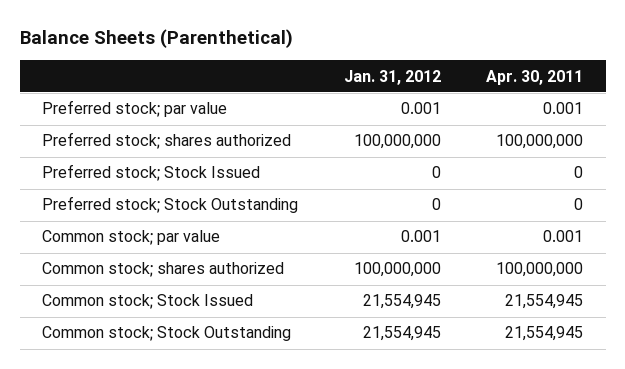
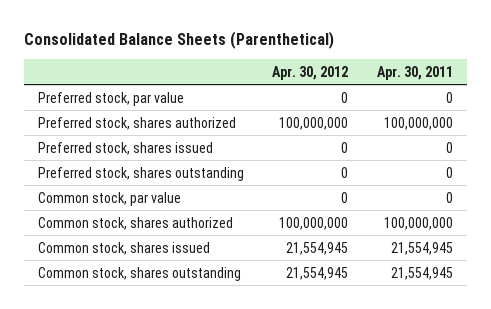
- Balance Sheets (Parenthetical)
+ Consolidated Balance Sheets (Parenthetical)
- | Jan. 31, 2012 | Apr. 30, 2011
+ | Apr. 30, 2012 | Apr. 30, 2011
- Preferred stock; par value | 0.001 | 0.001
- Preferred stock; shares authorized | 100,000,000 | 100,000,000
- Preferred stock; Stock Issued | 0 | 0
- Preferred stock; Stock Outstanding | 0 | 0
- Common stock; par value | 0.001 | 0.001
- Common stock; shares authorized | 100,000,000 | 100,000,000
- Common stock; Stock Issued | 21,554,945 | 21,554,945
- Common stock; Stock Outstanding | 21,554,945 | 21,554,945
+ Preferred stock, par value | 0 | 0
+ Preferred stock, shares authorized | 100,000,000 | 100,000,000
+ Preferred stock, shares issued | 0 | 0
+ Preferred stock, shares outstanding | 0 | 0
+ Common stock, par value | 0 | 0
+ Common stock, shares authorized | 100,000,000 | 100,000,000
+ Common stock, shares issued | 21,554,945 | 21,554,945
+ Common stock, shares outstanding | 21,554,945 | 21,554,945

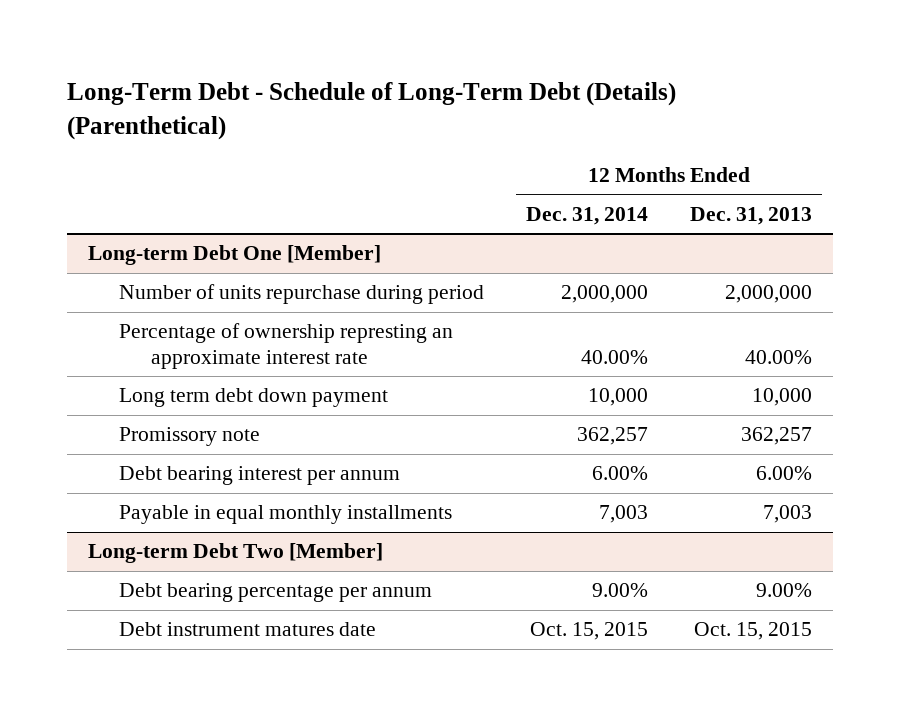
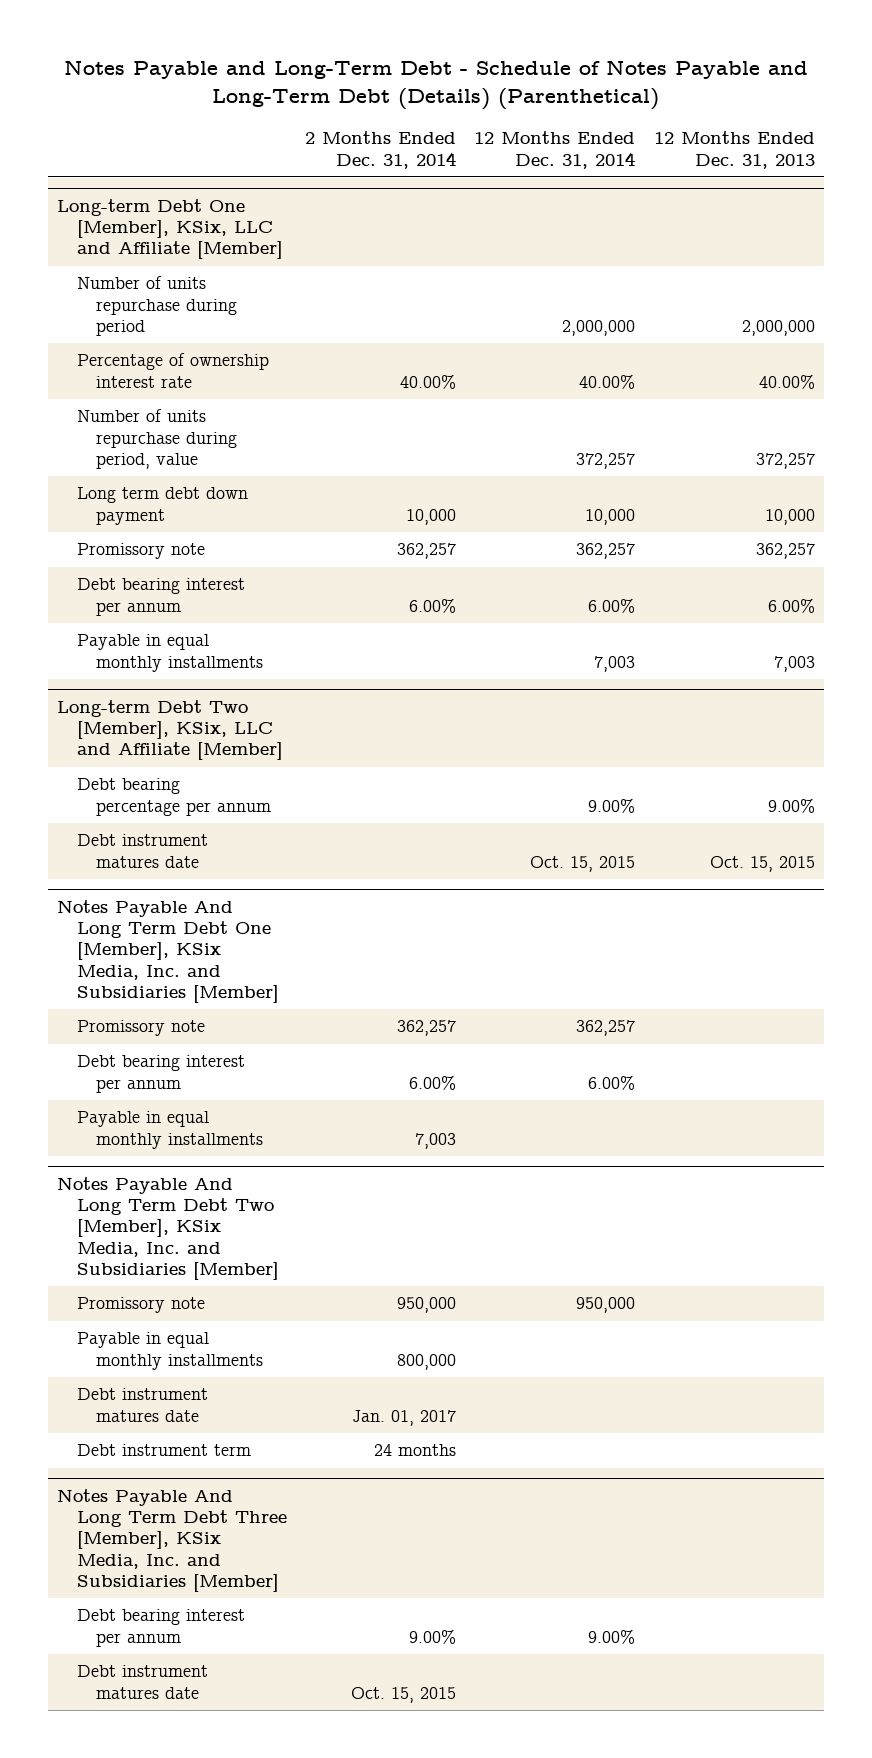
- Long-Term Debt - Schedule of Long-Term Debt (Details) (Parenthetical)
+ Notes Payable and Long-Term Debt - Schedule of Notes Payable and Long-Term Debt (Details) (Parenthetical)
- | 12 Months Ended Dec. 31, 2014 | 12 Months Ended Dec. 31, 2013
+ | 2 Months Ended Dec. 31, 2014 | 12 Months Ended Dec. 31, 2014 | 12 Months Ended Dec. 31, 2013
- Long-term Debt One [Member]
+ Long-term Debt One [Member], KSix, LLC and Affiliate [Member]
- Percentage of ownership represting an approximate interest rate | 40.00% | 40.00%
+ Percentage of ownership interest rate | 40.00% | 40.00% | 40.00%
+ Number of units repurchase during period, value | | 372,257 | 372,257
- Long-term Debt Two [Member]
+ Long-term Debt Two [Member], KSix, LLC and Affiliate [Member]
+ Notes Payable And Long Term Debt One [Member], KSix Media, Inc. and Subsidiaries [Member]
+ Promissory note | 362,257 | 362,257 |
+ Debt bearing interest per annum | 6.00% | 6.00% |
+ Payable in equal monthly installments | 7,003 | |
+ Notes Payable And Long Term Debt Two [Member], KSix Media, Inc. and Subsidiaries [Member]
+ Promissory note | 950,000 | 950,000 |
+ Payable in equal monthly installments | 800,000 | |
+ Debt instrument matures date | Jan. 01, 2017 | |
+ Debt instrument term | 24 months | |
+ Notes Payable And Long Term Debt Three [Member], KSix Media, Inc. and Subsidiaries [Member]
+ Debt bearing interest per annum | 9.00% | 9.00% |
+ Debt instrument matures date | Oct. 15, 2015 | |

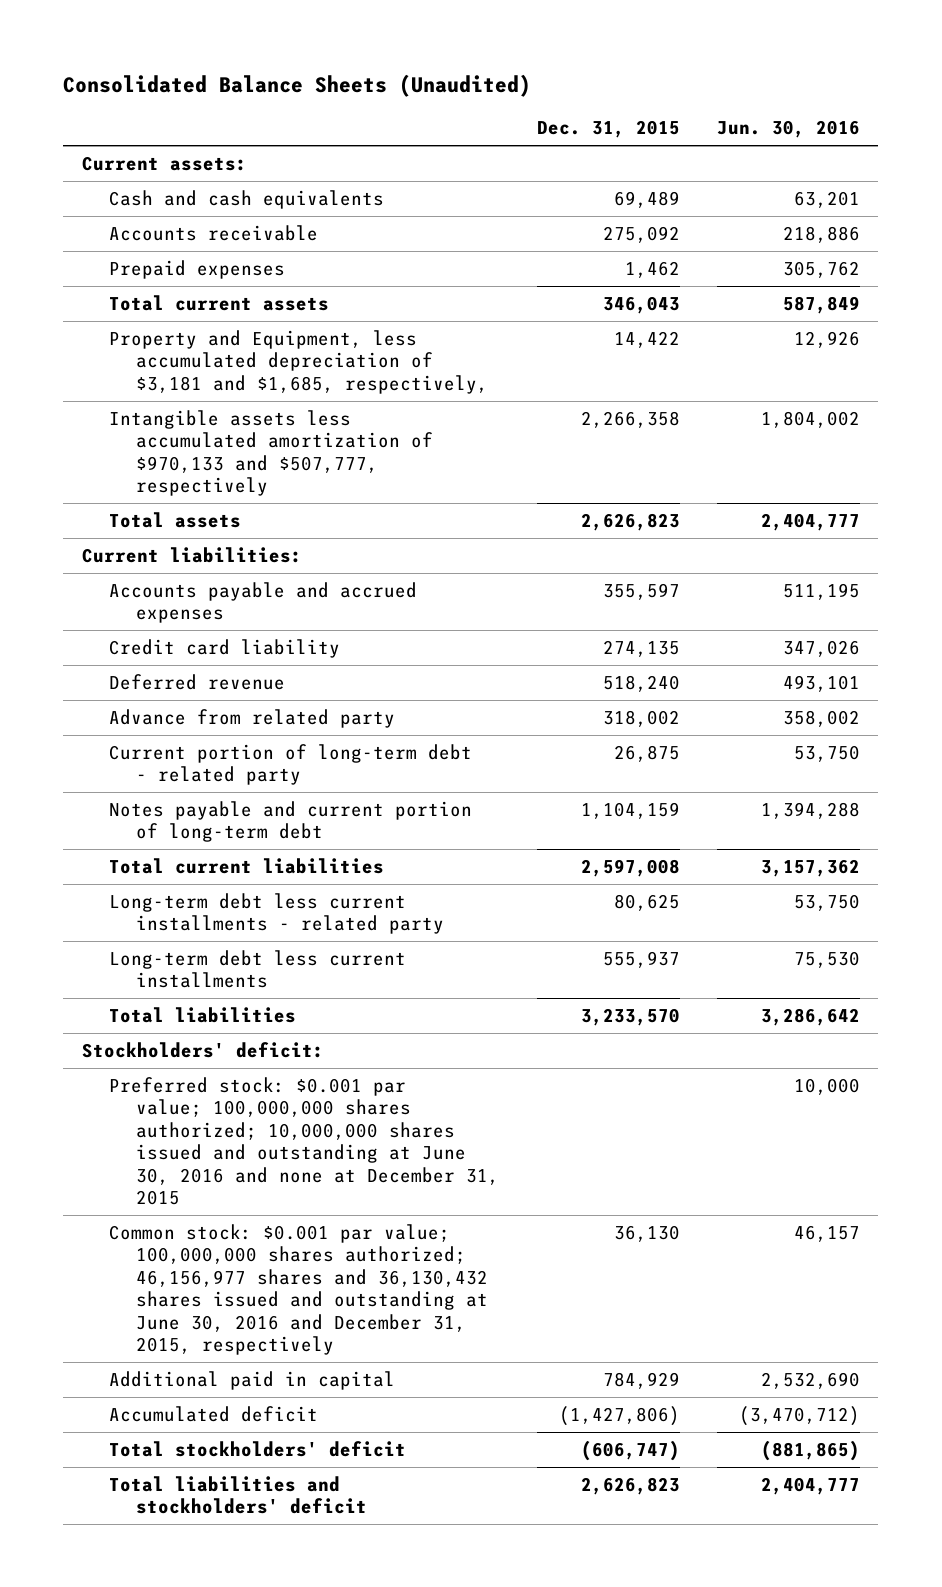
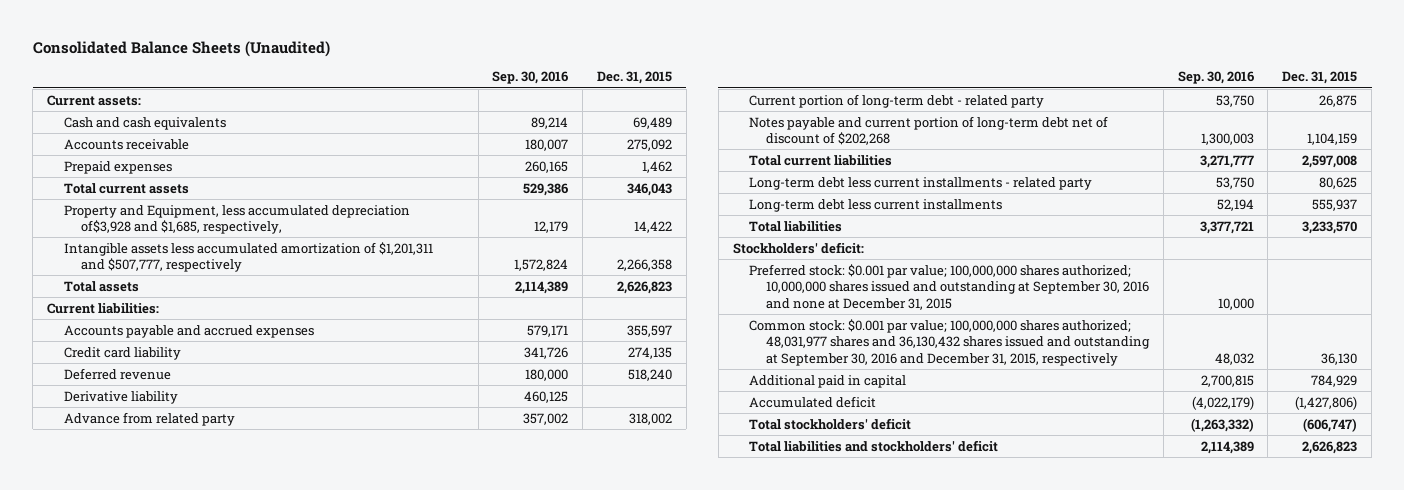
- | Dec. 31, 2015 | Jun. 30, 2016
+ | Sep. 30, 2016 | Dec. 31, 2015
- Property and Equipment, less accumulated depreciation of $3,181 and $1,685, respectively, | 14,422 | 12,926
- Intangible assets less accumulated amortization of $970,133 and $507,777, respectively | 2,266,358 | 1,804,002
+ Property and Equipment, less accumulated depreciation of$3,928 and $1,685, respectively, | 12,179 | 14,422
+ Intangible assets less accumulated amortization of $1,201,311 and $507,777, respectively | 1,572,824 | 2,266,358
+ Derivative liability | 460,125 |
- Notes payable and current portion of long-term debt | 1,104,159 | 1,394,288
+ Notes payable and current portion of long-term debt net of discount of $202,268 | 1,300,003 | 1,104,159
- Preferred stock: $0.001 par value; 100,000,000 shares authorized; 10,000,000 shares issued and outstanding at June 30, 2016 and none at December 31, 2015 | | 10,000
- Common stock: $0.001 par value; 100,000,000 shares authorized; 46,156,977 shares and 36,130,432 shares issued and outstanding at June 30, 2016 and December 31, 2015, respectively | 36,130 | 46,157
+ Preferred stock: $0.001 par value; 100,000,000 shares authorized; 10,000,000 shares issued and outstanding at September 30, 2016 and none at December 31, 2015 | 10,000 |
+ Common stock: $0.001 par value; 100,000,000 shares authorized; 48,031,977 shares and 36,130,432 shares issued and outstanding at September 30, 2016 and December 31, 2015, respectively | 48,032 | 36,130

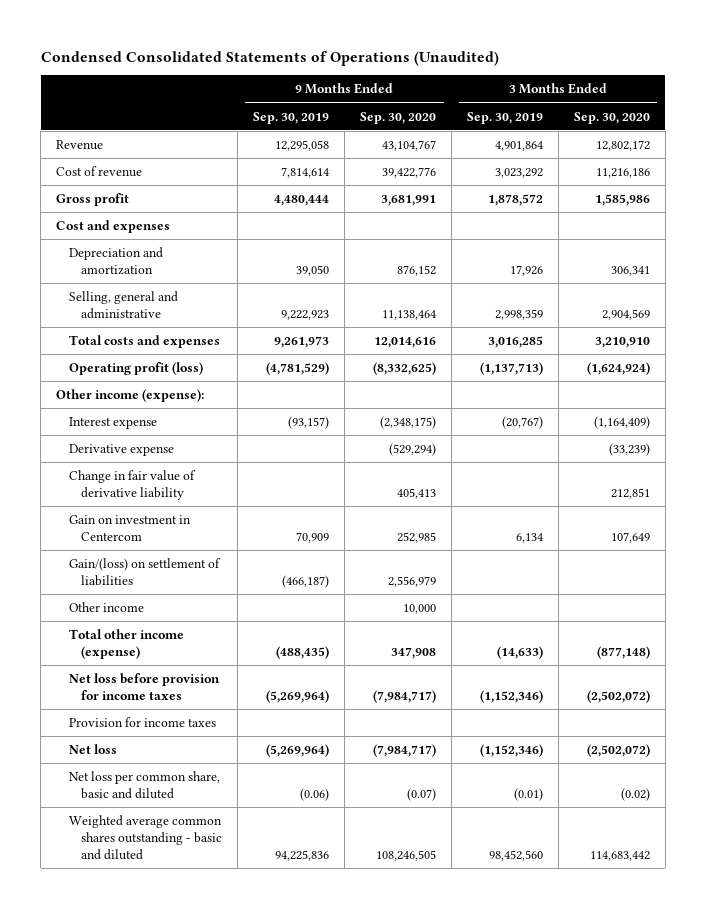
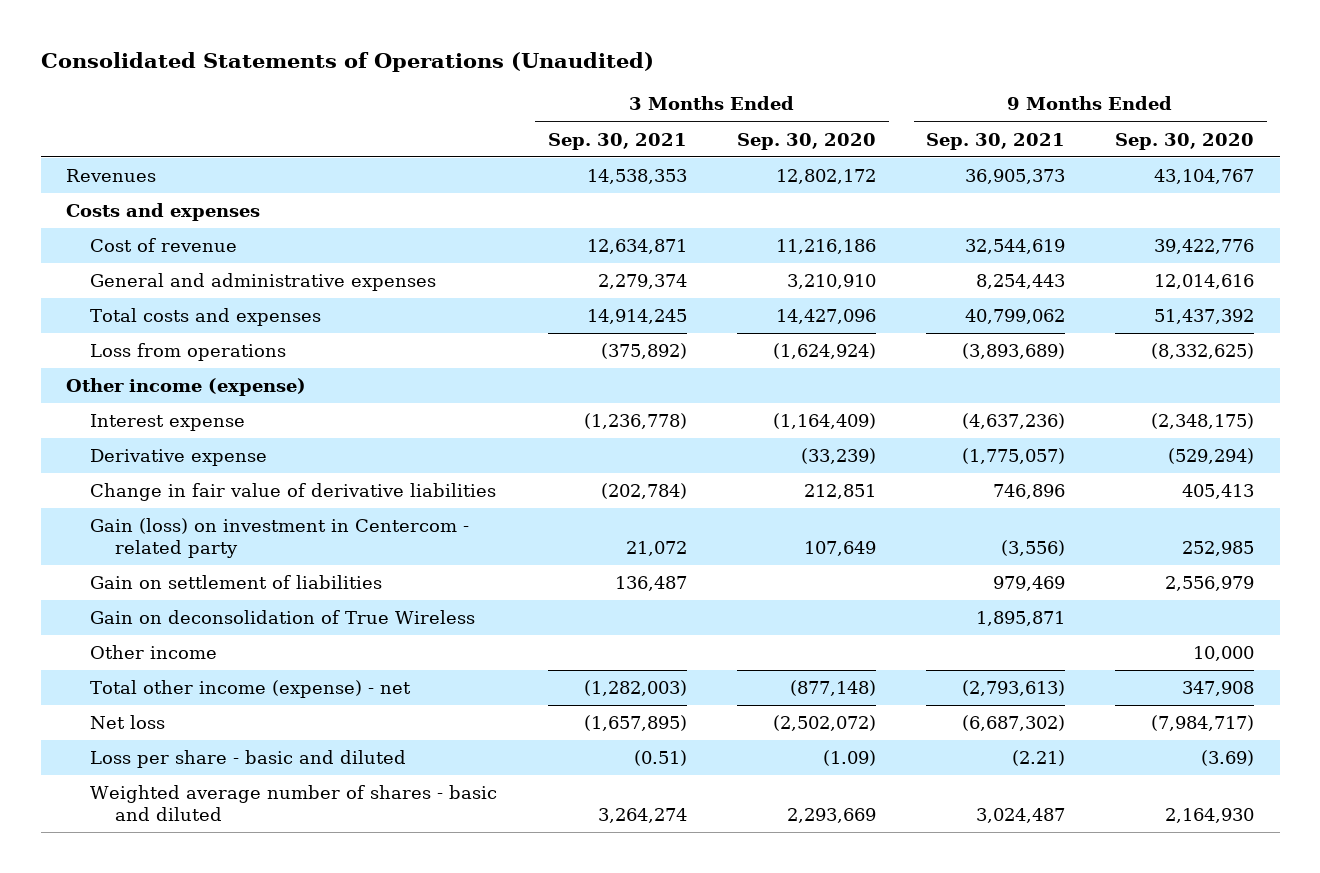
- Condensed Consolidated Statements of Operations (Unaudited)
+ Consolidated Statements of Operations (Unaudited)
- | 9 Months Ended Sep. 30, 2019 | 9 Months Ended Sep. 30, 2020 | 3 Months Ended Sep. 30, 2019 | 3 Months Ended Sep. 30, 2020
+ | 3 Months Ended Sep. 30, 2021 | 3 Months Ended Sep. 30, 2020 | 9 Months Ended Sep. 30, 2021 | 9 Months Ended Sep. 30, 2020
- Revenue | 12,295,058 | 43,104,767 | 4,901,864 | 12,802,172
+ Revenues | 14,538,353 | 12,802,172 | 36,905,373 | 43,104,767
+ Costs and expenses
- Gross profit | 4,480,444 | 3,681,991 | 1,878,572 | 1,585,986
- Cost and expenses
- Depreciation and amortization | 39,050 | 876,152 | 17,926 | 306,341
- Selling, general and administrative | 9,222,923 | 11,138,464 | 2,998,359 | 2,904,569
- Total costs and expenses | 9,261,973 | 12,014,616 | 3,016,285 | 3,210,910
- Operating profit (loss) | (4,781,529) | (8,332,625) | (1,137,713) | (1,624,924)
- Other income (expense):
+ General and administrative expenses | 2,279,374 | 3,210,910 | 8,254,443 | 12,014,616
+ Total costs and expenses | 14,914,245 | 14,427,096 | 40,799,062 | 51,437,392
+ Loss from operations | (375,892) | (1,624,924) | (3,893,689) | (8,332,625)
+ Other income (expense)
- Change in fair value of derivative liability | | 405,413 | | 212,851
- Gain on investment in Centercom | 70,909 | 252,985 | 6,134 | 107,649
- Gain/(loss) on settlement of liabilities | (466,187) | 2,556,979 | |
+ Change in fair value of derivative liabilities | (202,784) | 212,851 | 746,896 | 405,413
+ Gain (loss) on investment in Centercom - related party | 21,072 | 107,649 | (3,556) | 252,985
+ Gain on settlement of liabilities | 136,487 | | 979,469 | 2,556,979
+ Gain on deconsolidation of True Wireless | | | 1,895,871 |
- Total other income (expense) | (488,435) | 347,908 | (14,633) | (877,148)
- Net loss before provision for income taxes | (5,269,964) | (7,984,717) | (1,152,346) | (2,502,072)
- Provision for income taxes
+ Total other income (expense) - net | (1,282,003) | (877,148) | (2,793,613) | 347,908
- Net loss per common share, basic and diluted | (0.06) | (0.07) | (0.01) | (0.02)
- Weighted average common shares outstanding - basic and diluted | 94,225,836 | 108,246,505 | 98,452,560 | 114,683,442
+ Loss per share - basic and diluted | (0.51) | (1.09) | (2.21) | (3.69)
+ Weighted average number of shares - basic and diluted | 3,264,274 | 2,293,669 | 3,024,487 | 2,164,930

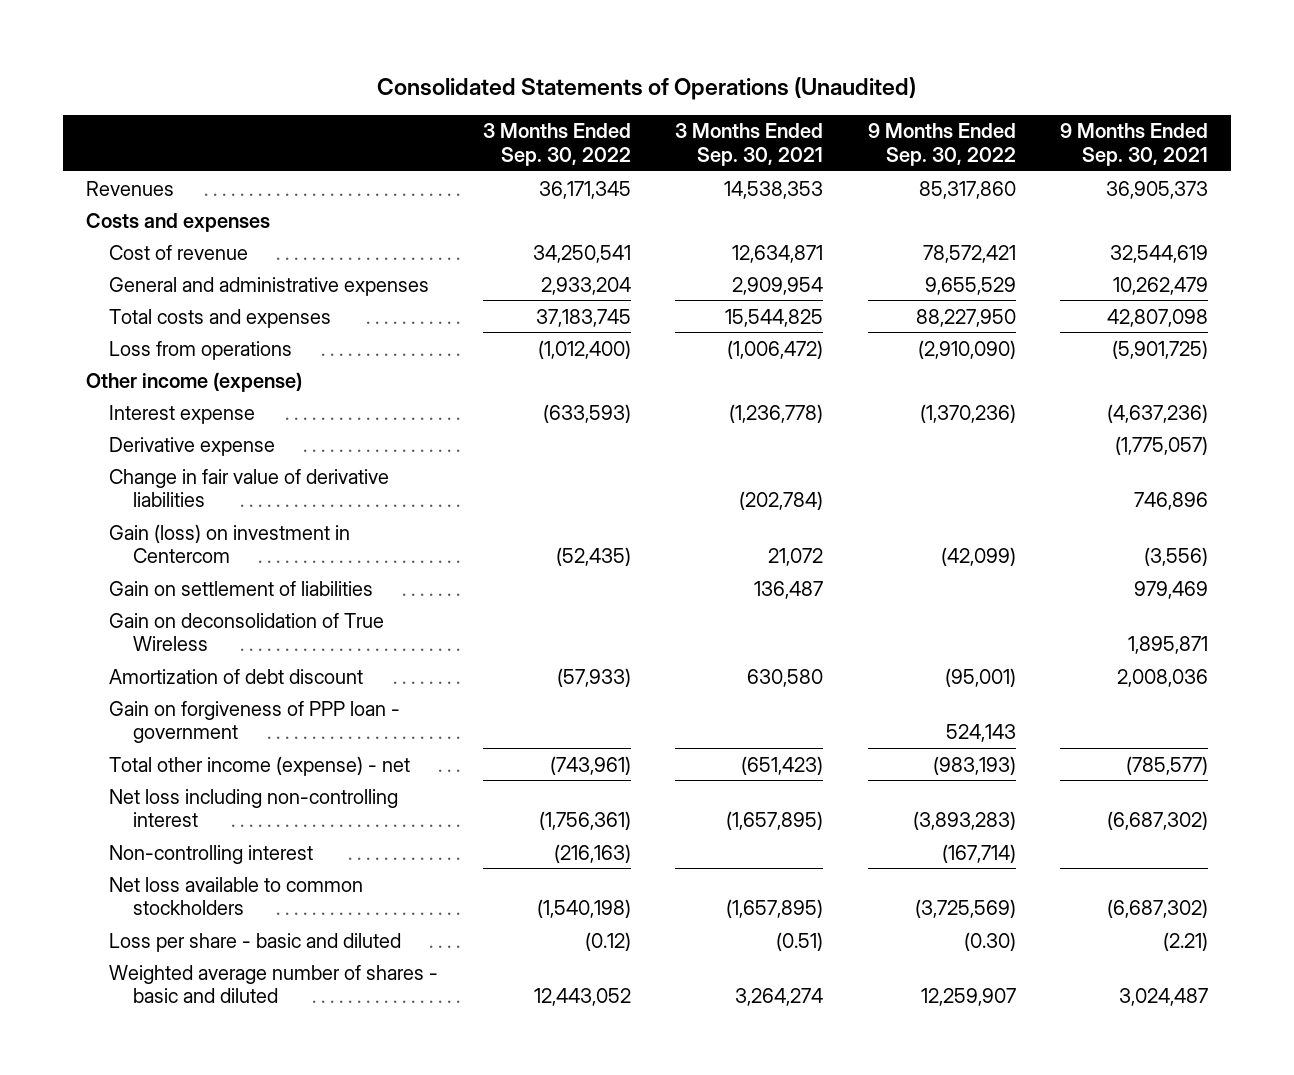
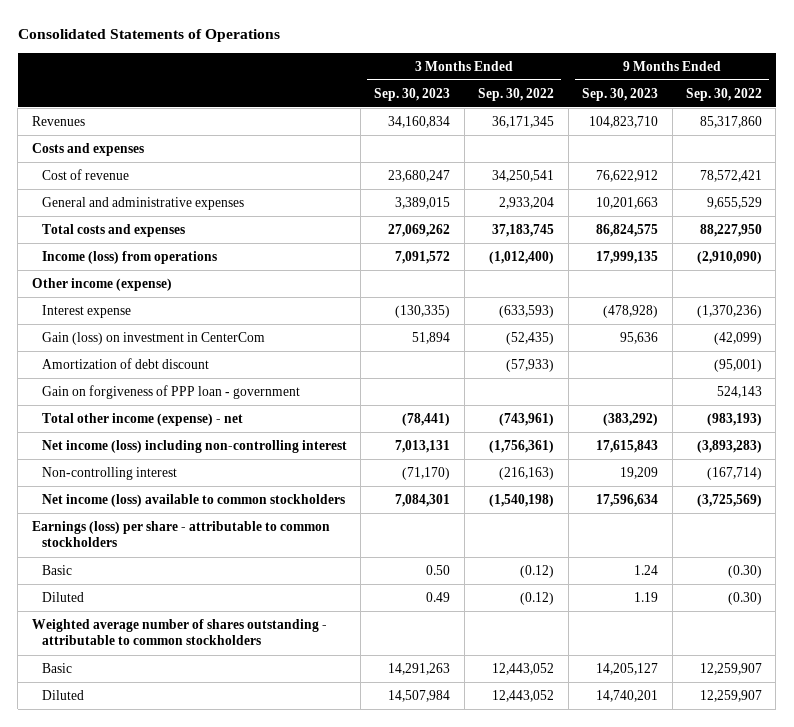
- Consolidated Statements of Operations (Unaudited)
+ Consolidated Statements of Operations
- | 3 Months Ended Sep. 30, 2022 | 3 Months Ended Sep. 30, 2021 | 9 Months Ended Sep. 30, 2022 | 9 Months Ended Sep. 30, 2021
+ | 3 Months Ended Sep. 30, 2023 | 3 Months Ended Sep. 30, 2022 | 9 Months Ended Sep. 30, 2023 | 9 Months Ended Sep. 30, 2022
- Loss from operations | (1,012,400) | (1,006,472) | (2,910,090) | (5,901,725)
+ Income (loss) from operations | 7,091,572 | (1,012,400) | 17,999,135 | (2,910,090)
- Derivative expense | | | | (1,775,057)
- Change in fair value of derivative liabilities | | (202,784) | | 746,896
- Gain (loss) on investment in Centercom | (52,435) | 21,072 | (42,099) | (3,556)
- Gain on settlement of liabilities | | 136,487 | | 979,469
- Gain on deconsolidation of True Wireless | | | | 1,895,871
+ Gain (loss) on investment in CenterCom | 51,894 | (52,435) | 95,636 | (42,099)
- Net loss including non-controlling interest | (1,756,361) | (1,657,895) | (3,893,283) | (6,687,302)
+ Net income (loss) including non-controlling interest | 7,013,131 | (1,756,361) | 17,615,843 | (3,893,283)
- Net loss available to common stockholders | (1,540,198) | (1,657,895) | (3,725,569) | (6,687,302)
- Loss per share - basic and diluted | (0.12) | (0.51) | (0.30) | (2.21)
- Weighted average number of shares - basic and diluted | 12,443,052 | 3,264,274 | 12,259,907 | 3,024,487
+ Net income (loss) available to common stockholders | 7,084,301 | (1,540,198) | 17,596,634 | (3,725,569)
+ Earnings (loss) per share - attributable to common stockholders
+ Basic | 0.50 | (0.12) | 1.24 | (0.30)
+ Diluted | 0.49 | (0.12) | 1.19 | (0.30)
+ Weighted average number of shares outstanding - attributable to common stockholders
+ Basic | 14,291,263 | 12,443,052 | 14,205,127 | 12,259,907
+ Diluted | 14,507,984 | 12,443,052 | 14,740,201 | 12,259,907

